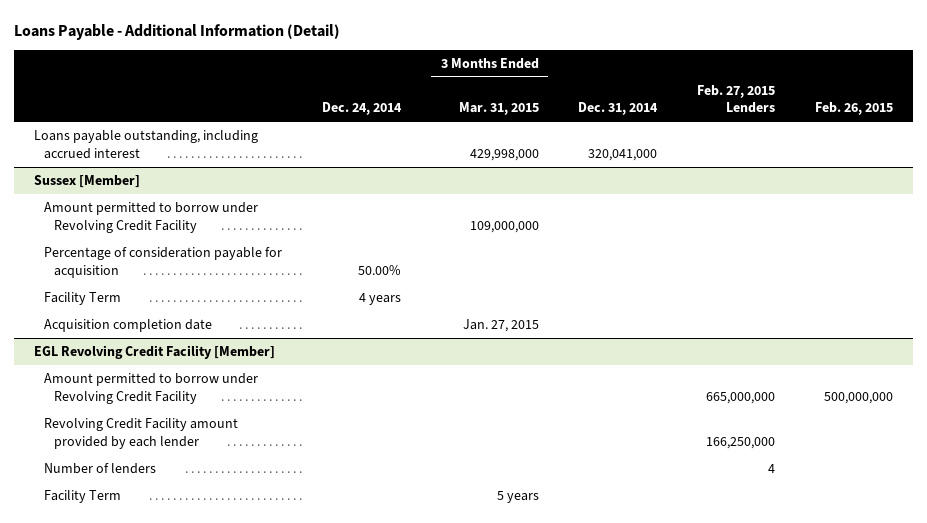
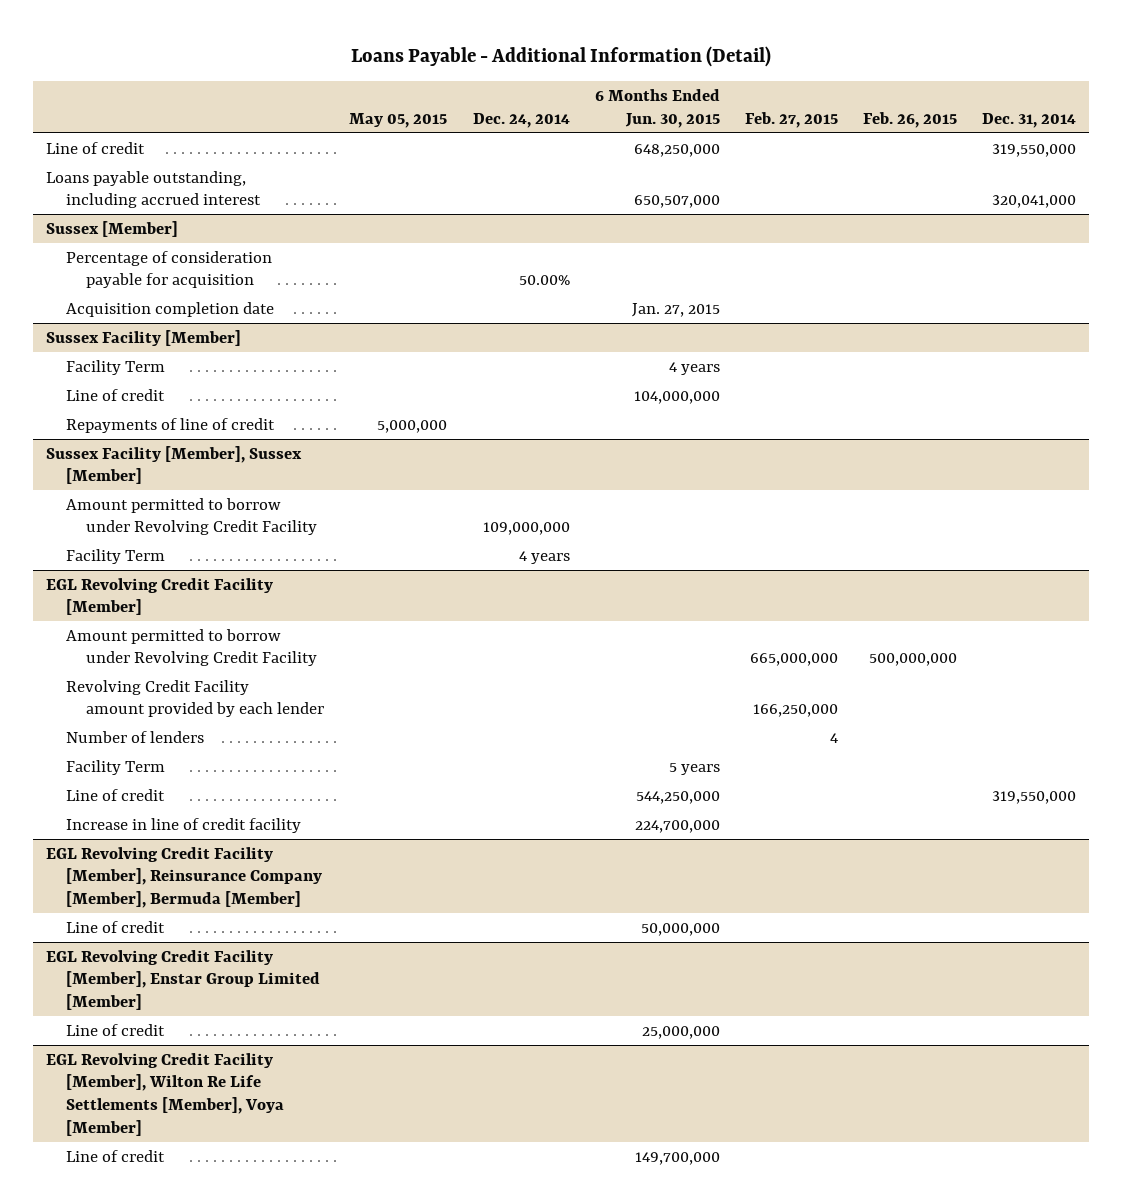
- | Dec. 24, 2014 | 3 Months Ended Mar. 31, 2015 | Dec. 31, 2014 | Feb. 27, 2015 Lenders | Feb. 26, 2015
+ | May 05, 2015 | Dec. 24, 2014 | 6 Months Ended Jun. 30, 2015 | Feb. 27, 2015 | Feb. 26, 2015 | Dec. 31, 2014
+ Line of credit | | | 648,250,000 | | | 319,550,000
@ Sussex [Member]
- Amount permitted to borrow under Revolving Credit Facility | | 109,000,000 | | |
- Facility Term | 4 years | | | |
+ Sussex Facility [Member]
+ Facility Term | | | 4 years | | |
+ Line of credit | | | 104,000,000 | | |
+ Repayments of line of credit | 5,000,000 | | | | |
+ Sussex Facility [Member], Sussex [Member]
+ Amount permitted to borrow under Revolving Credit Facility | | 109,000,000 | | | |
+ Facility Term | | 4 years | | | |
@ EGL Revolving Credit Facility [Member]
+ Line of credit | | | 544,250,000 | | | 319,550,000
+ Increase in line of credit facility | | | 224,700,000 | | |
+ EGL Revolving Credit Facility [Member], Reinsurance Company [Member], Bermuda [Member]
+ Line of credit | | | 50,000,000 | | |
+ EGL Revolving Credit Facility [Member], Enstar Group Limited [Member]
+ Line of credit | | | 25,000,000 | | |
+ EGL Revolving Credit Facility [Member], Wilton Re Life Settlements [Member], Voya [Member]
+ Line of credit | | | 149,700,000 | | |

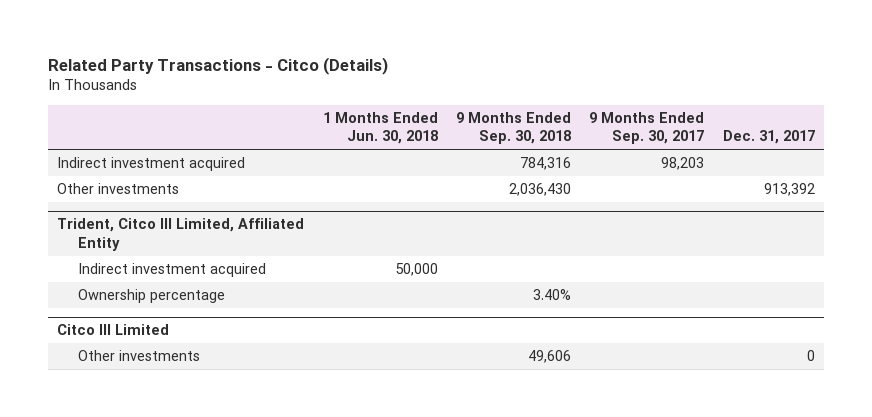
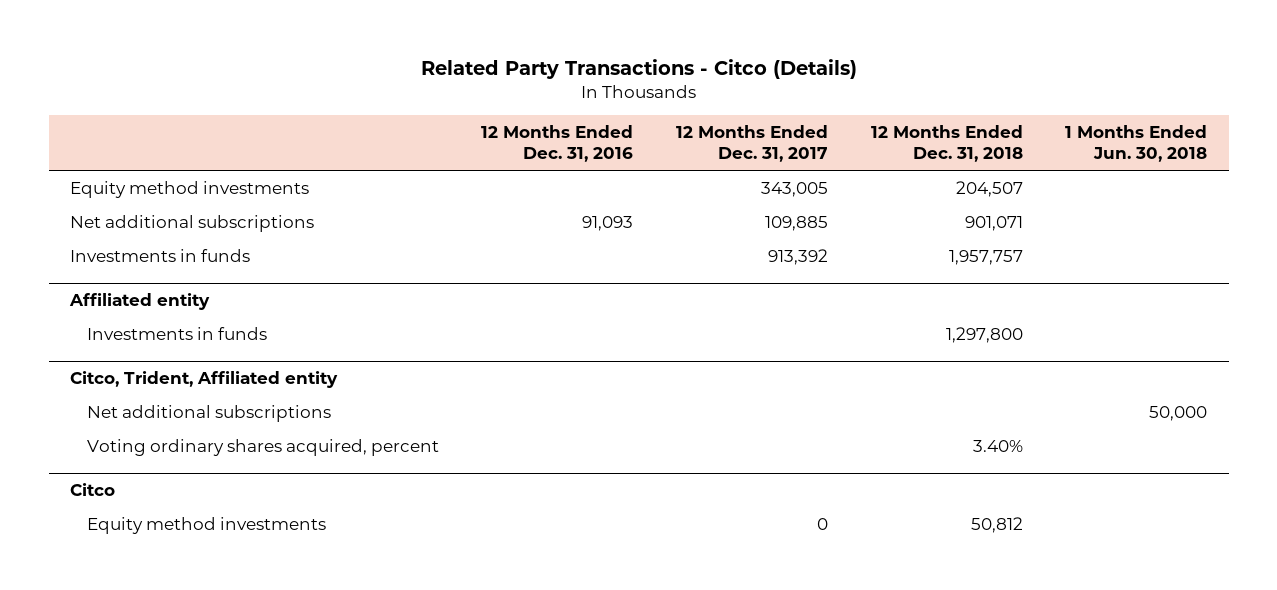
- | 1 Months Ended Jun. 30, 2018 | 9 Months Ended Sep. 30, 2018 | 9 Months Ended Sep. 30, 2017 | Dec. 31, 2017
+ | 12 Months Ended Dec. 31, 2016 | 12 Months Ended Dec. 31, 2017 | 12 Months Ended Dec. 31, 2018 | 1 Months Ended Jun. 30, 2018
- Indirect investment acquired | | 784,316 | 98,203 |
- Other investments | | 2,036,430 | | 913,392
- Trident, Citco III Limited, Affiliated Entity
- Indirect investment acquired | 50,000 | | |
- Ownership percentage | | 3.40% | |
- Citco III Limited
- Other investments | | 49,606 | | 0
+ Equity method investments | | 343,005 | 204,507 |
+ Net additional subscriptions | 91,093 | 109,885 | 901,071 |
+ Investments in funds | | 913,392 | 1,957,757 |
+ Affiliated entity
+ Investments in funds | | | 1,297,800 |
+ Citco, Trident, Affiliated entity
+ Net additional subscriptions | | | | 50,000
+ Voting ordinary shares acquired, percent | | | 3.40% |
+ Citco
+ Equity method investments | | 0 | 50,812 |

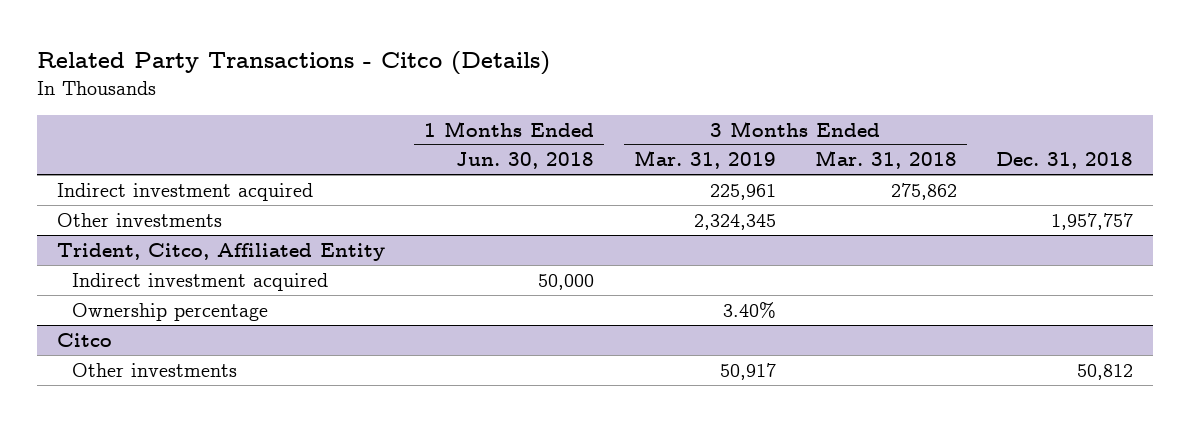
- | 12 Months Ended Dec. 31, 2016 | 12 Months Ended Dec. 31, 2017 | 12 Months Ended Dec. 31, 2018 | 1 Months Ended Jun. 30, 2018
+ | 1 Months Ended Jun. 30, 2018 | 3 Months Ended Mar. 31, 2019 | 3 Months Ended Mar. 31, 2018 | Dec. 31, 2018
- Equity method investments | | 343,005 | 204,507 |
- Net additional subscriptions | 91,093 | 109,885 | 901,071 |
- Investments in funds | | 913,392 | 1,957,757 |
- Affiliated entity
- Investments in funds | | | 1,297,800 |
- Citco, Trident, Affiliated entity
- Net additional subscriptions | | | | 50,000
- Voting ordinary shares acquired, percent | | | 3.40% |
+ Indirect investment acquired | | 225,961 | 275,862 |
+ Other investments | | 2,324,345 | | 1,957,757
+ Trident, Citco, Affiliated Entity
+ Indirect investment acquired | 50,000 | | |
+ Ownership percentage | | 3.40% | |
@ Citco
- Equity method investments | | 0 | 50,812 |
+ Other investments | | 50,917 | | 50,812

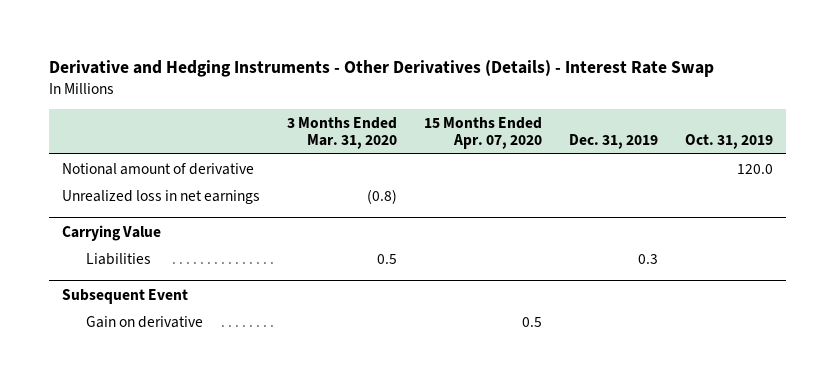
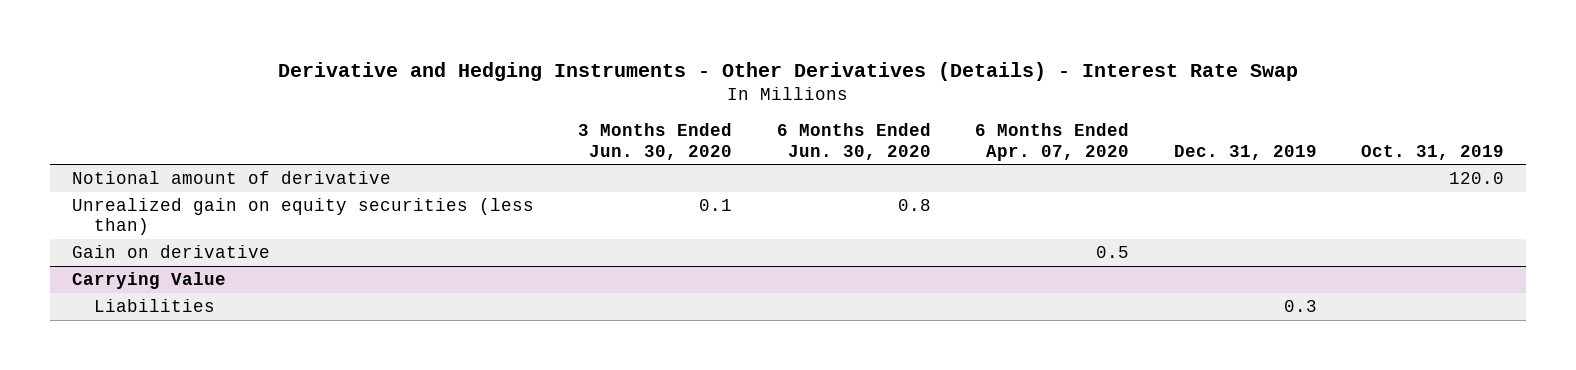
- | 3 Months Ended Mar. 31, 2020 | 15 Months Ended Apr. 07, 2020 | Dec. 31, 2019 | Oct. 31, 2019
+ | 3 Months Ended Jun. 30, 2020 | 6 Months Ended Jun. 30, 2020 | 6 Months Ended Apr. 07, 2020 | Dec. 31, 2019 | Oct. 31, 2019
- Unrealized loss in net earnings | (0.8) | | |
+ Unrealized gain on equity securities (less than) | 0.1 | 0.8 | | |
+ Gain on derivative | | | 0.5 | |
- Subsequent Event
- Gain on derivative | | 0.5 | |

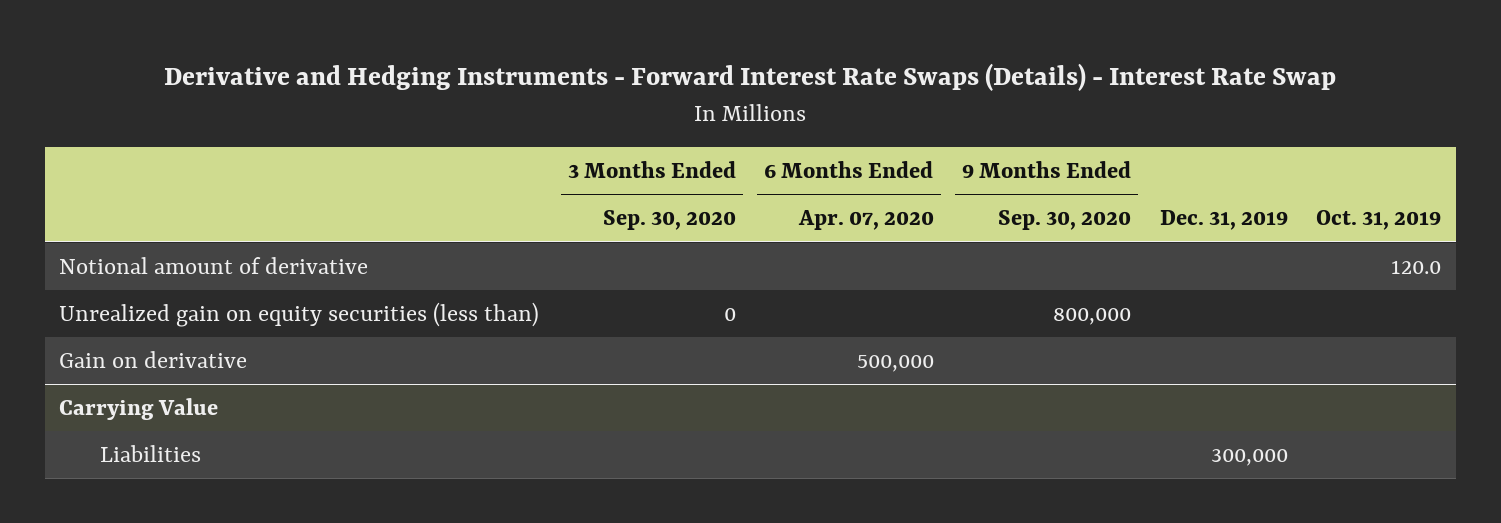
- Derivative and Hedging Instruments - Other Derivatives (Details) - Interest Rate Swap
+ Derivative and Hedging Instruments - Forward Interest Rate Swaps (Details) - Interest Rate Swap
- | 3 Months Ended Jun. 30, 2020 | 6 Months Ended Jun. 30, 2020 | 6 Months Ended Apr. 07, 2020 | Dec. 31, 2019 | Oct. 31, 2019
+ | 3 Months Ended Sep. 30, 2020 | 6 Months Ended Apr. 07, 2020 | 9 Months Ended Sep. 30, 2020 | Dec. 31, 2019 | Oct. 31, 2019
- Gain on derivative | | | 0.5 | |
+ Gain on derivative | | 500,000 | | |
@ Carrying Value
- Liabilities | | | | 0.3 |
+ Liabilities | | | | 300,000 |

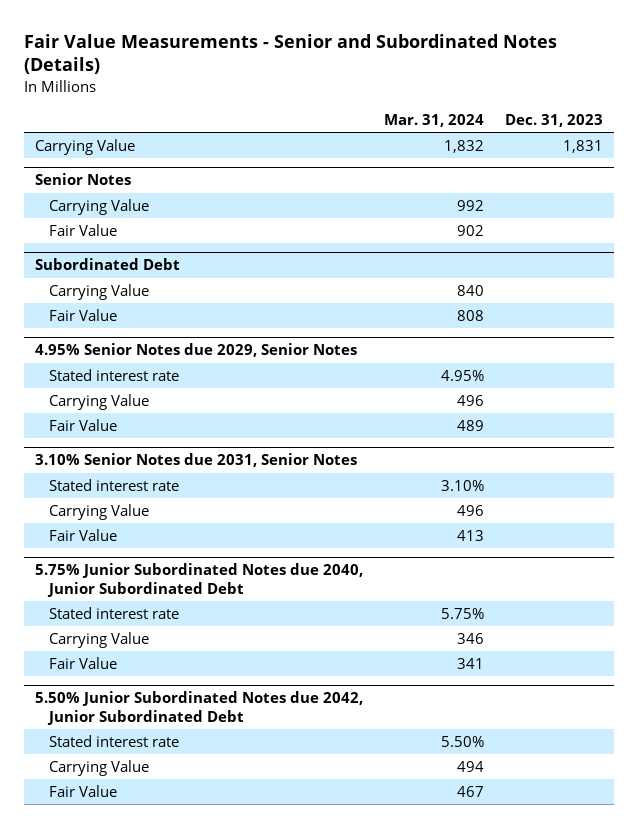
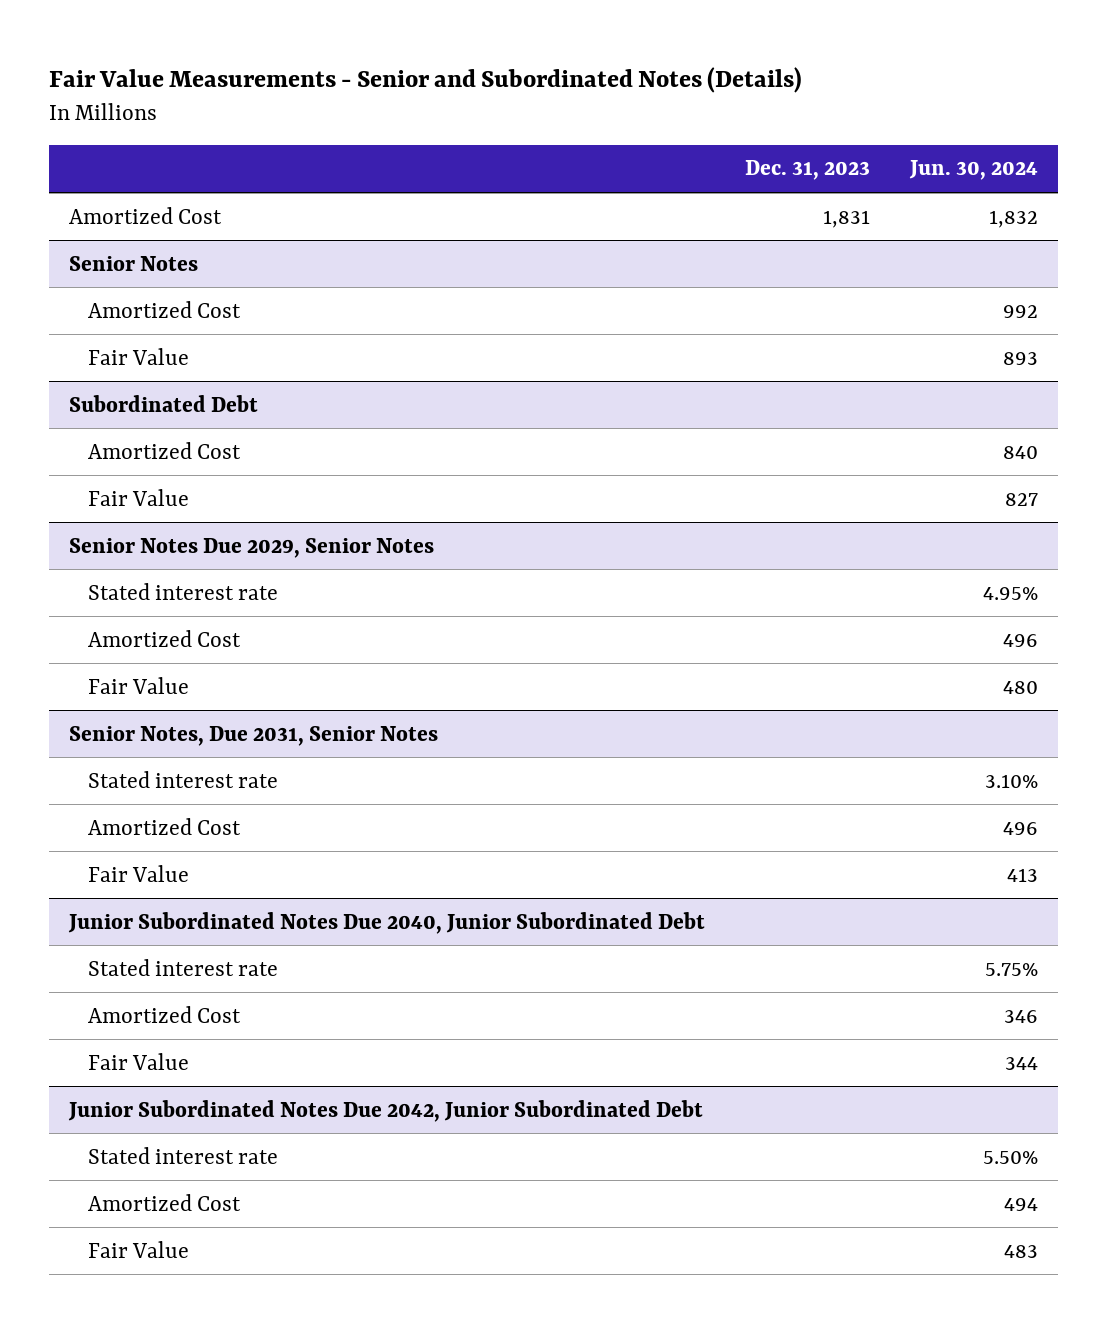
- | Mar. 31, 2024 | Dec. 31, 2023
+ | Dec. 31, 2023 | Jun. 30, 2024
- Carrying Value | 1,832 | 1,831
+ Amortized Cost | 1,831 | 1,832
@ Senior Notes
- Carrying Value | 992 |
+ Amortized Cost | | 992
@ Subordinated Debt
- Carrying Value | 840 |
+ Amortized Cost | | 840
- 4.95% Senior Notes due 2029, Senior Notes
+ Senior Notes Due 2029, Senior Notes
- Carrying Value | 496 |
+ Amortized Cost | | 496
- 3.10% Senior Notes due 2031, Senior Notes
+ Senior Notes, Due 2031, Senior Notes
- Carrying Value | 496 |
+ Amortized Cost | | 496
- 5.75% Junior Subordinated Notes due 2040, Junior Subordinated Debt
+ Junior Subordinated Notes Due 2040, Junior Subordinated Debt
- Carrying Value | 346 |
+ Amortized Cost | | 346
- 5.50% Junior Subordinated Notes due 2042, Junior Subordinated Debt
+ Junior Subordinated Notes Due 2042, Junior Subordinated Debt
- Carrying Value | 494 |
+ Amortized Cost | | 494

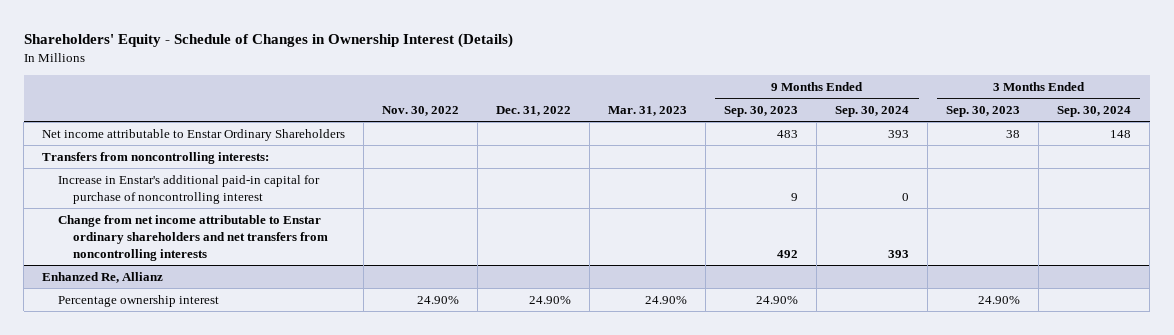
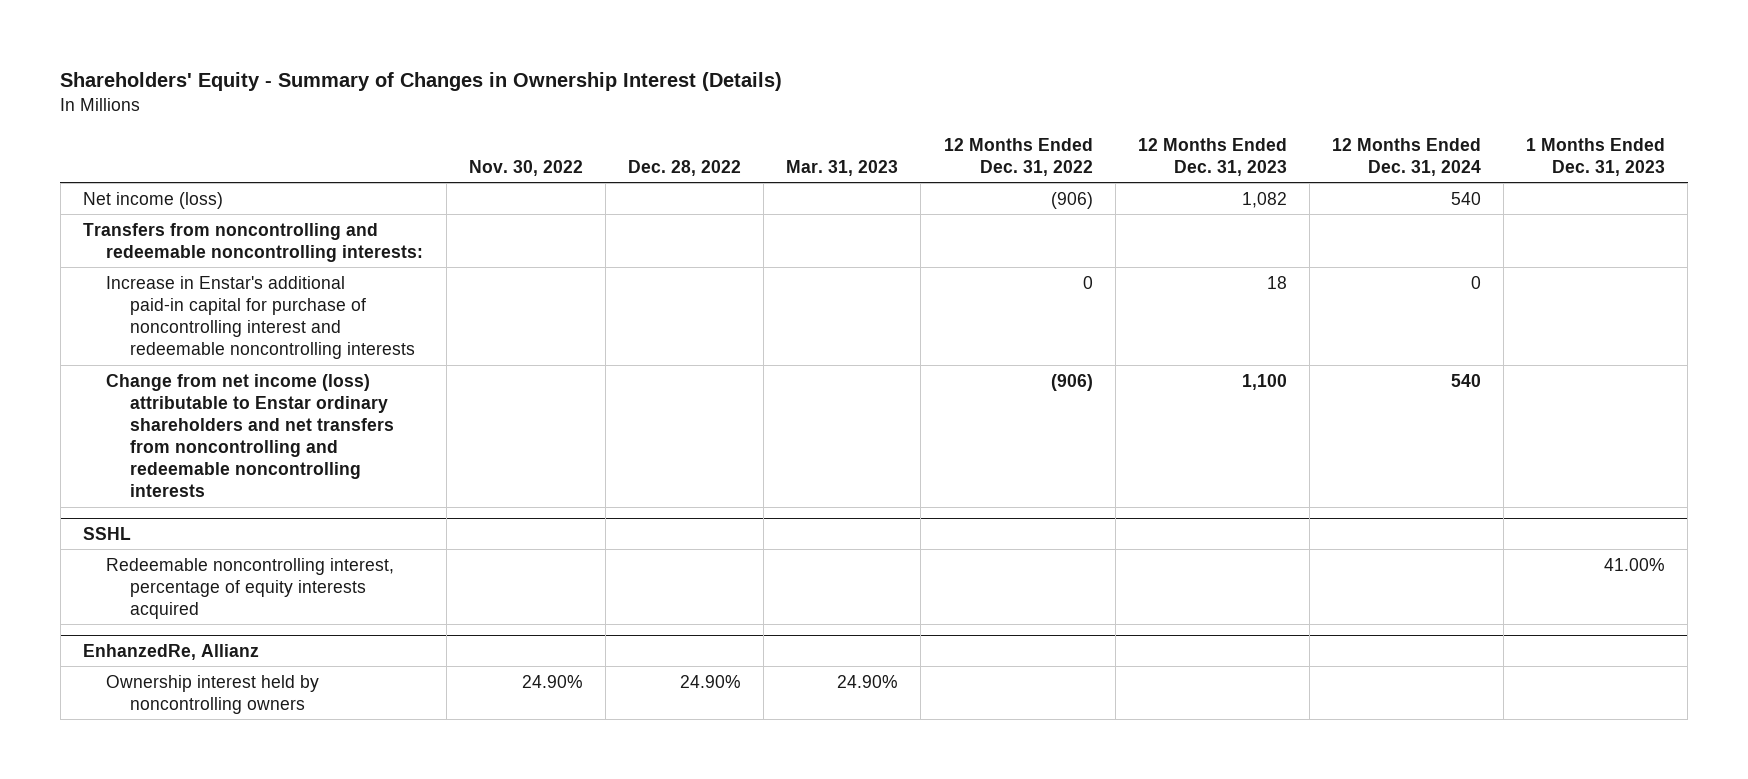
- Shareholders' Equity - Schedule of Changes in Ownership Interest (Details)
+ Shareholders' Equity - Summary of Changes in Ownership Interest (Details)
- | Nov. 30, 2022 | Dec. 31, 2022 | Mar. 31, 2023 | 9 Months Ended Sep. 30, 2023 | 9 Months Ended Sep. 30, 2024 | 3 Months Ended Sep. 30, 2023 | 3 Months Ended Sep. 30, 2024
+ | Nov. 30, 2022 | Dec. 28, 2022 | Mar. 31, 2023 | 12 Months Ended Dec. 31, 2022 | 12 Months Ended Dec. 31, 2023 | 12 Months Ended Dec. 31, 2024 | 1 Months Ended Dec. 31, 2023
- Net income attributable to Enstar Ordinary Shareholders | | | | 483 | 393 | 38 | 148
- Transfers from noncontrolling interests:
- Increase in Enstar's additional paid-in capital for purchase of noncontrolling interest | | | | 9 | 0 | |
- Change from net income attributable to Enstar ordinary shareholders and net transfers from noncontrolling interests | | | | 492 | 393 | |
- Enhanzed Re, Allianz
- Percentage ownership interest | 24.90% | 24.90% | 24.90% | 24.90% | | 24.90% |
+ Net income (loss) | | | | (906) | 1,082 | 540 |
+ Transfers from noncontrolling and redeemable noncontrolling interests:
+ Increase in Enstar's additional paid-in capital for purchase of noncontrolling interest and redeemable noncontrolling interests | | | | 0 | 18 | 0 |
+ Change from net income (loss) attributable to Enstar ordinary shareholders and net transfers from noncontrolling and redeemable noncontrolling interests | | | | (906) | 1,100 | 540 |
+ SSHL
+ Redeemable noncontrolling interest, percentage of equity interests acquired | | | | | | | 41.00%
+ EnhanzedRe, Allianz
+ Ownership interest held by noncontrolling owners | 24.90% | 24.90% | 24.90% | | | |

